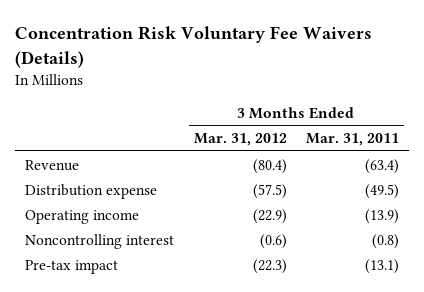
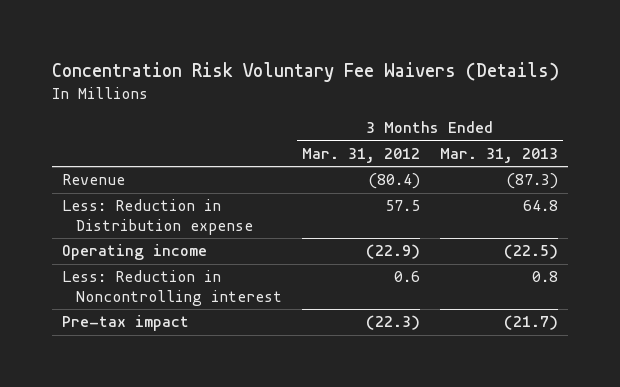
- | 3 Months Ended Mar. 31, 2012 | 3 Months Ended Mar. 31, 2011
+ | 3 Months Ended Mar. 31, 2012 | 3 Months Ended Mar. 31, 2013
- Distribution expense | (57.5) | (49.5)
+ Less: Reduction in Distribution expense | 57.5 | 64.8
- Noncontrolling interest | (0.6) | (0.8)
+ Less: Reduction in Noncontrolling interest | 0.6 | 0.8

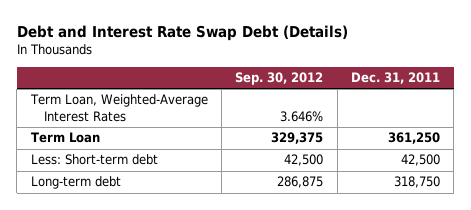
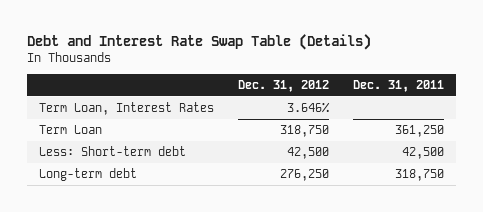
- Debt and Interest Rate Swap Debt (Details)
+ Debt and Interest Rate Swap Table (Details)
- | Sep. 30, 2012 | Dec. 31, 2011
+ | Dec. 31, 2012 | Dec. 31, 2011
- Term Loan, Weighted-Average Interest Rates | 3.646% |
+ Term Loan, Interest Rates | 3.646% |

